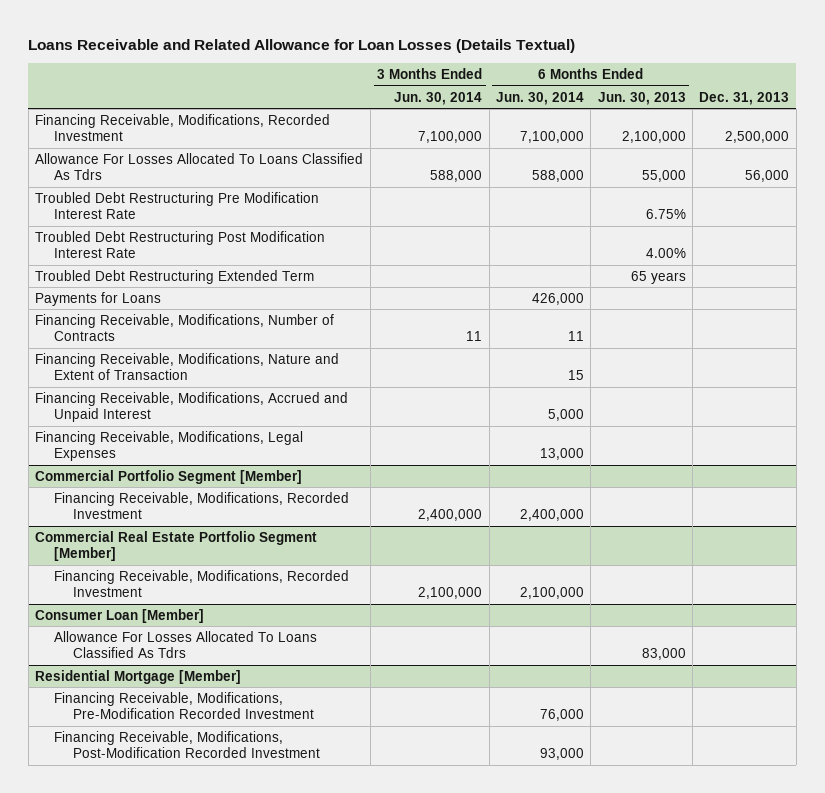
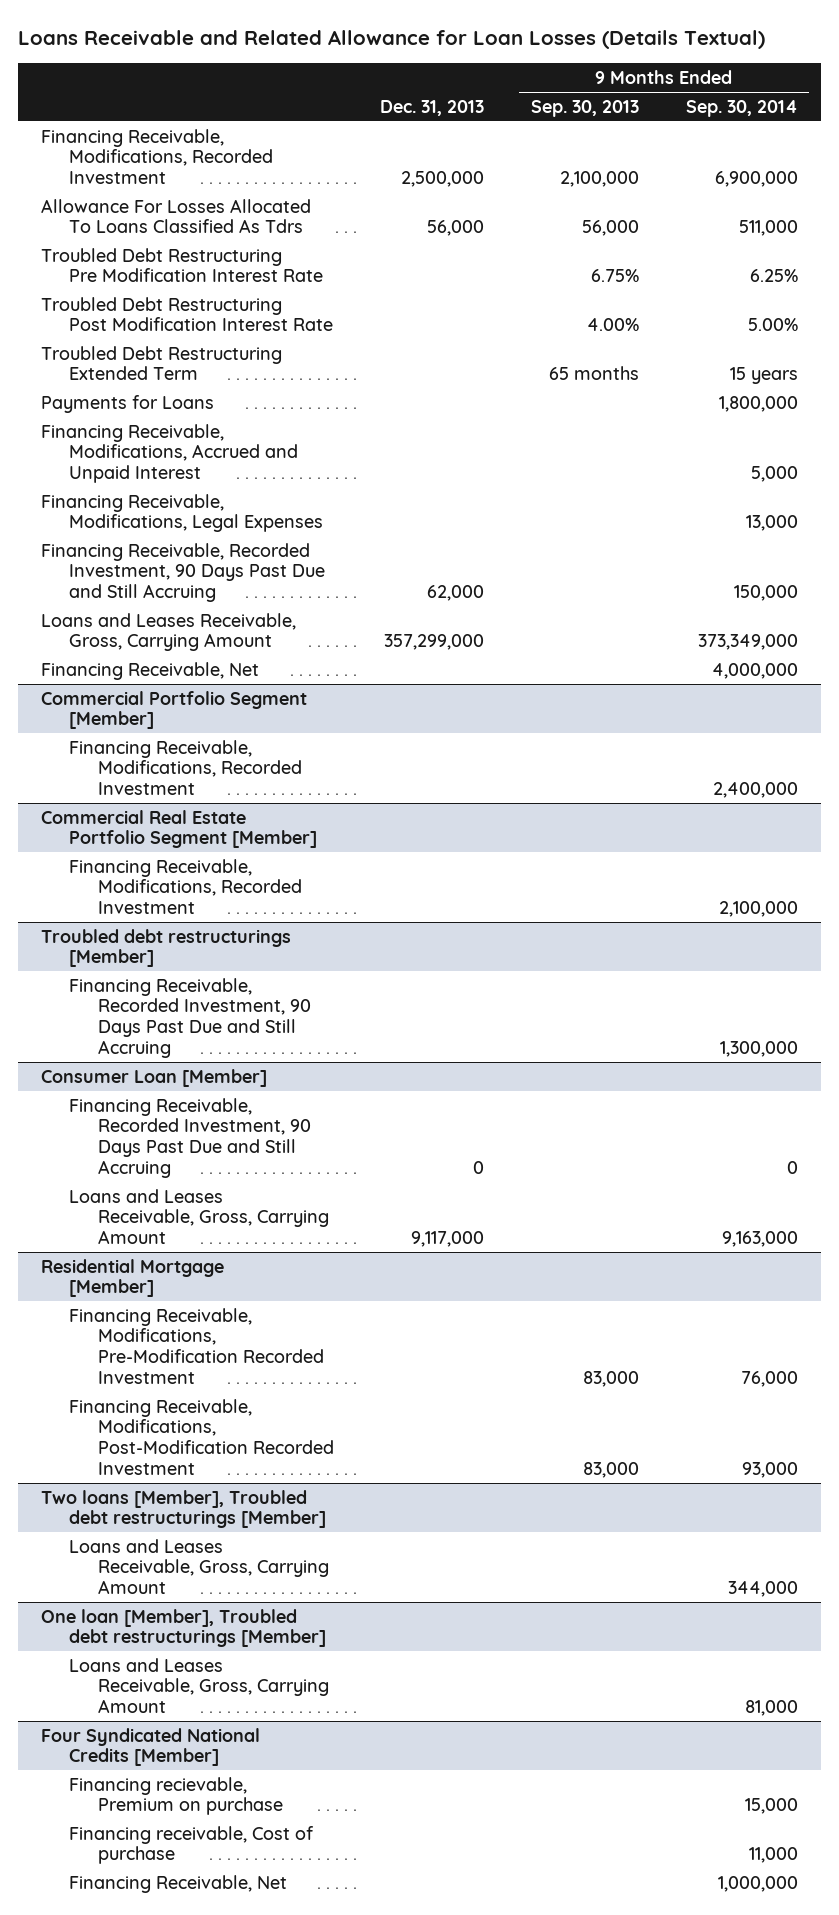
- | 3 Months Ended Jun. 30, 2014 | 6 Months Ended Jun. 30, 2014 | 6 Months Ended Jun. 30, 2013 | Dec. 31, 2013
+ | Dec. 31, 2013 | 9 Months Ended Sep. 30, 2013 | 9 Months Ended Sep. 30, 2014
- Financing Receivable, Modifications, Number of Contracts | 11 | 11 | |
- Financing Receivable, Modifications, Nature and Extent of Transaction | | 15 | |
+ Financing Receivable, Recorded Investment, 90 Days Past Due and Still Accruing | 62,000 | | 150,000
+ Loans and Leases Receivable, Gross, Carrying Amount | 357,299,000 | | 373,349,000
+ Financing Receivable, Net | | | 4,000,000
+ Troubled debt restructurings [Member]
+ Financing Receivable, Recorded Investment, 90 Days Past Due and Still Accruing | | | 1,300,000
@ Consumer Loan [Member]
- Allowance For Losses Allocated To Loans Classified As Tdrs | | | 83,000 |
+ Financing Receivable, Recorded Investment, 90 Days Past Due and Still Accruing | 0 | | 0
+ Loans and Leases Receivable, Gross, Carrying Amount | 9,117,000 | | 9,163,000
+ Two loans [Member], Troubled debt restructurings [Member]
+ Loans and Leases Receivable, Gross, Carrying Amount | | | 344,000
+ One loan [Member], Troubled debt restructurings [Member]
+ Loans and Leases Receivable, Gross, Carrying Amount | | | 81,000
+ Four Syndicated National Credits [Member]
+ Financing recievable, Premium on purchase | | | 15,000
+ Financing receivable, Cost of purchase | | | 11,000
+ Financing Receivable, Net | | | 1,000,000

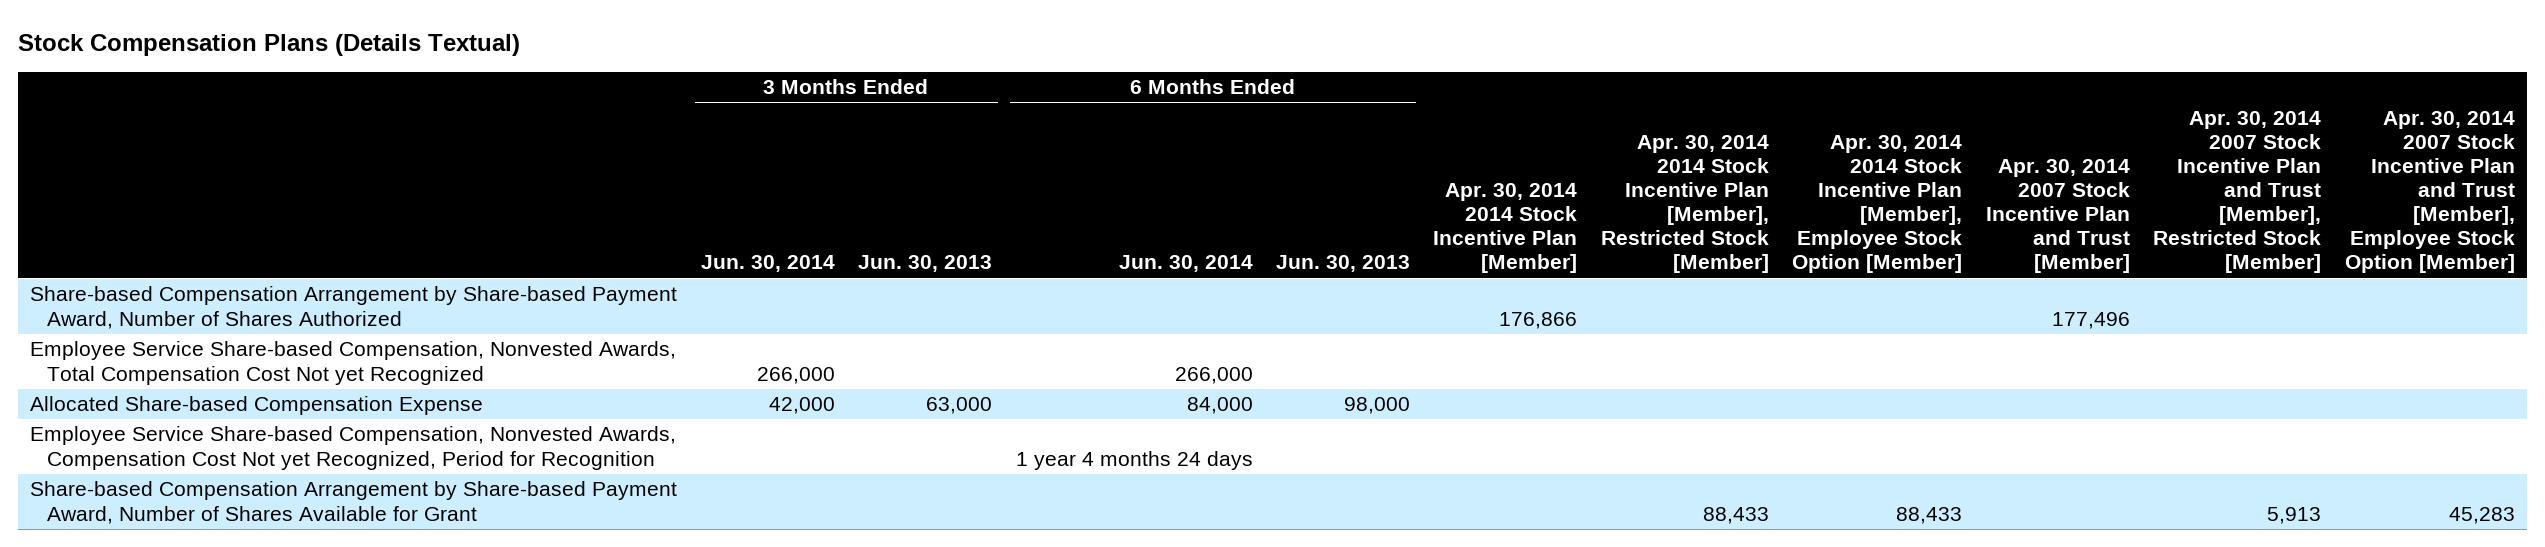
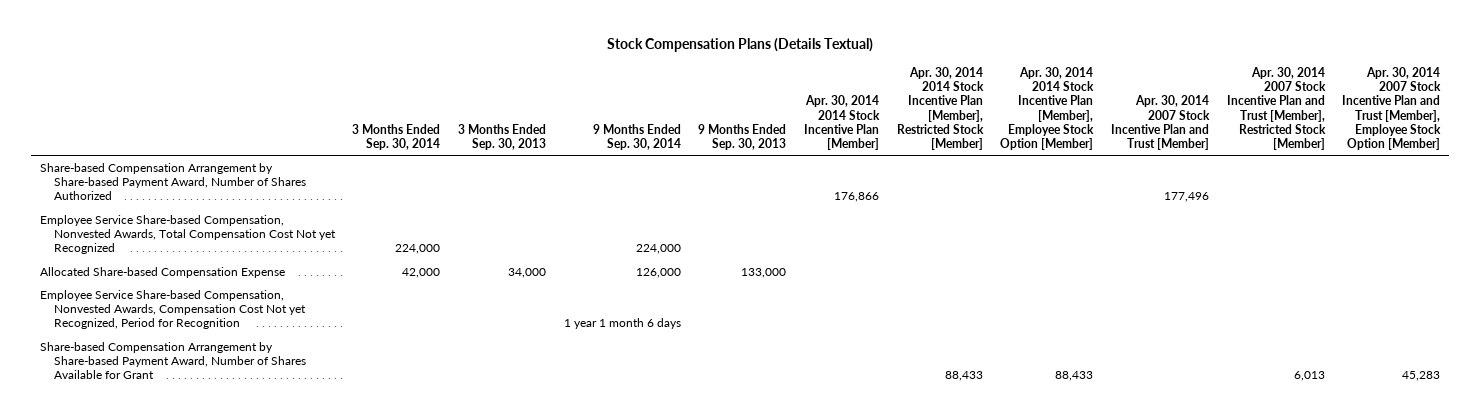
- | 3 Months Ended Jun. 30, 2014 | 3 Months Ended Jun. 30, 2013 | 6 Months Ended Jun. 30, 2014 | 6 Months Ended Jun. 30, 2013 | Apr. 30, 2014 2014 Stock Incentive Plan [Member] | Apr. 30, 2014 2014 Stock Incentive Plan [Member], Restricted Stock [Member] | Apr. 30, 2014 2014 Stock Incentive Plan [Member], Employee Stock Option [Member] | Apr. 30, 2014 2007 Stock Incentive Plan and Trust [Member] | Apr. 30, 2014 2007 Stock Incentive Plan and Trust [Member], Restricted Stock [Member] | Apr. 30, 2014 2007 Stock Incentive Plan and Trust [Member], Employee Stock Option [Member]
+ | 3 Months Ended Sep. 30, 2014 | 3 Months Ended Sep. 30, 2013 | 9 Months Ended Sep. 30, 2014 | 9 Months Ended Sep. 30, 2013 | Apr. 30, 2014 2014 Stock Incentive Plan [Member] | Apr. 30, 2014 2014 Stock Incentive Plan [Member], Restricted Stock [Member] | Apr. 30, 2014 2014 Stock Incentive Plan [Member], Employee Stock Option [Member] | Apr. 30, 2014 2007 Stock Incentive Plan and Trust [Member] | Apr. 30, 2014 2007 Stock Incentive Plan and Trust [Member], Restricted Stock [Member] | Apr. 30, 2014 2007 Stock Incentive Plan and Trust [Member], Employee Stock Option [Member]
- Share-based Compensation Arrangement by Share-based Payment Award, Number of Shares Available for Grant | | | | | | 88,433 | 88,433 | | 5,913 | 45,283
+ Share-based Compensation Arrangement by Share-based Payment Award, Number of Shares Available for Grant | | | | | | 88,433 | 88,433 | | 6,013 | 45,283

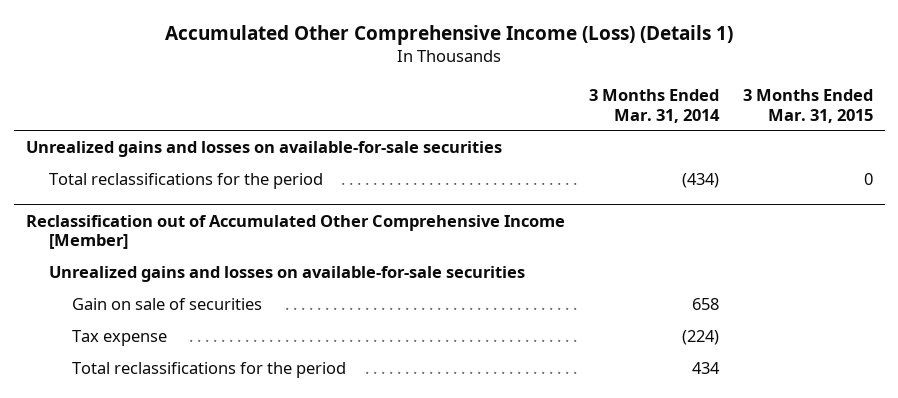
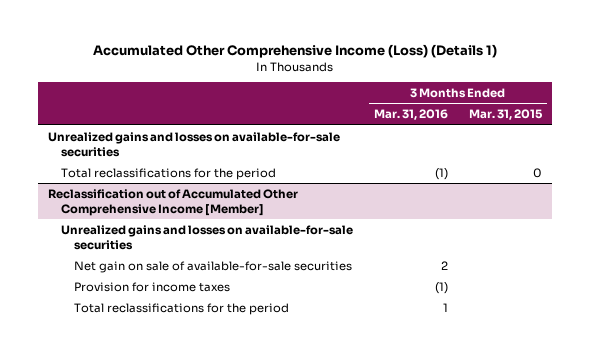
- | 3 Months Ended Mar. 31, 2014 | 3 Months Ended Mar. 31, 2015
+ | 3 Months Ended Mar. 31, 2016 | 3 Months Ended Mar. 31, 2015
@ Reclassification out of Accumulated Other Comprehensive Income [Member]
- Gain on sale of securities | 658 |
- Tax expense | (224) |
+ Net gain on sale of available-for-sale securities | 2 |
+ Provision for income taxes | (1) |

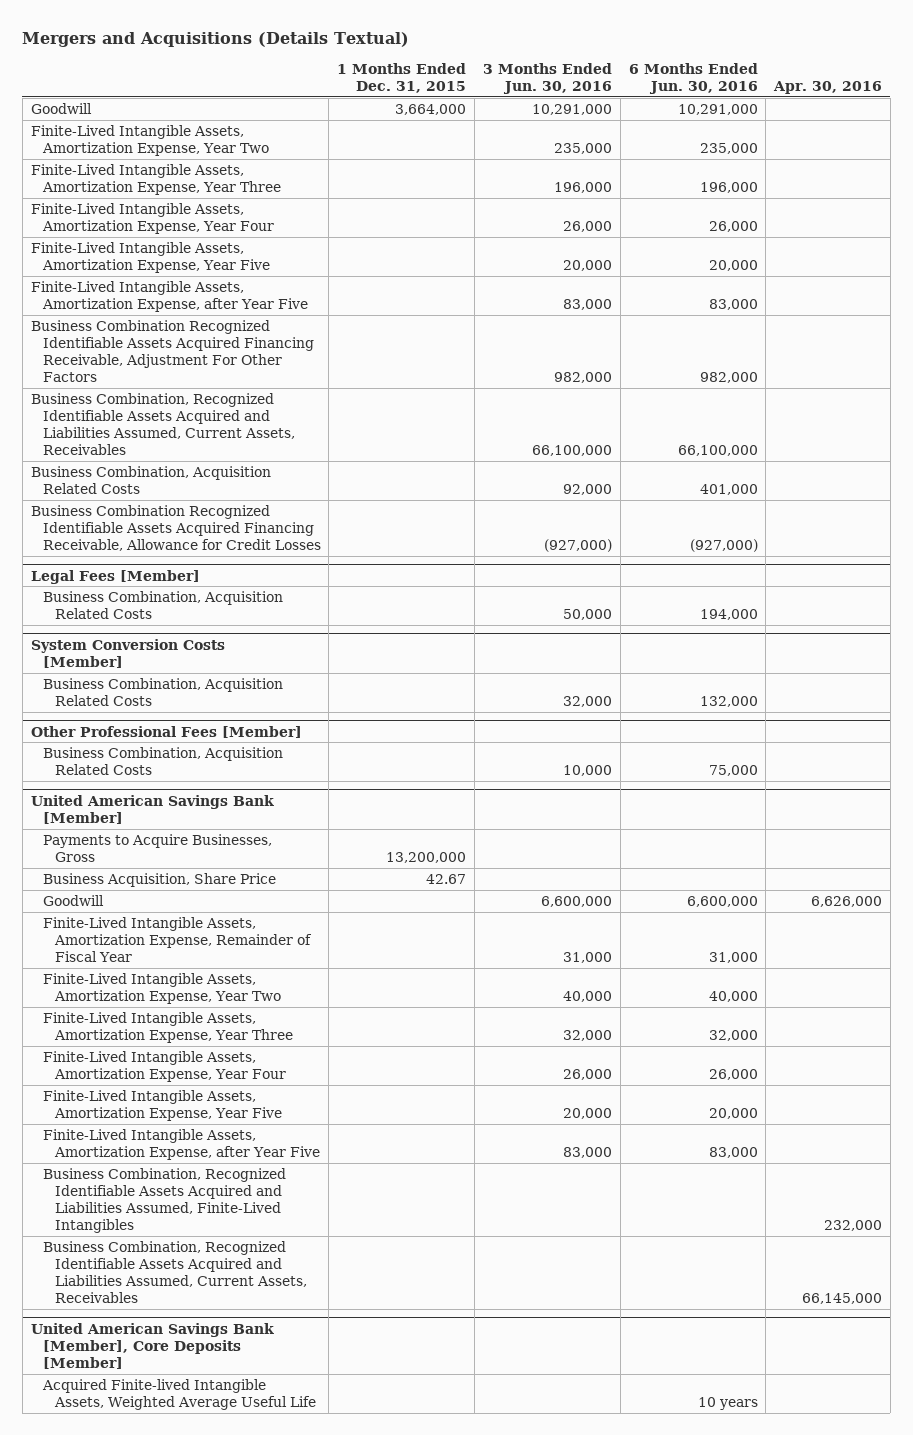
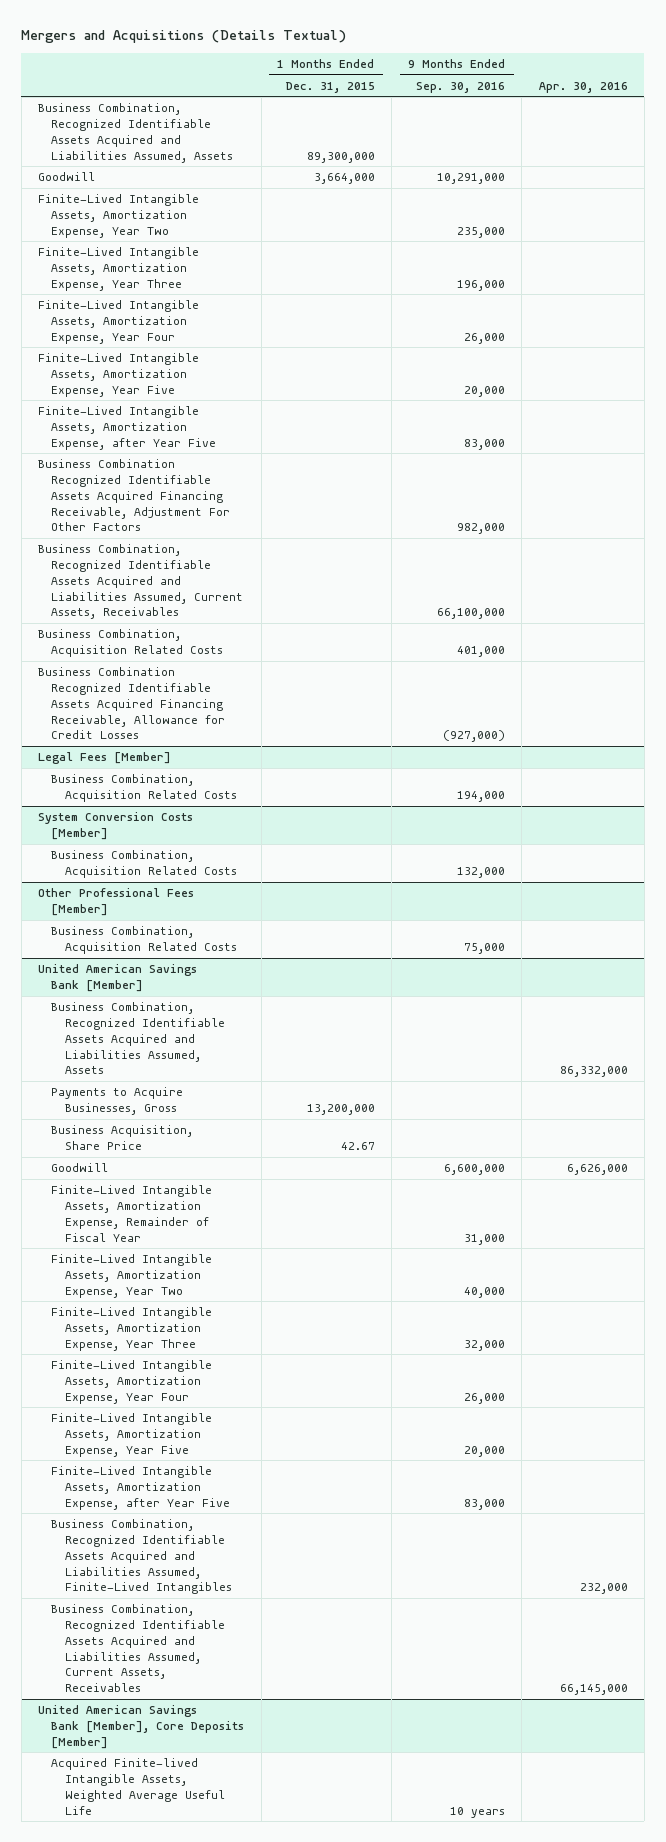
- | 1 Months Ended Dec. 31, 2015 | 3 Months Ended Jun. 30, 2016 | 6 Months Ended Jun. 30, 2016 | Apr. 30, 2016
+ | 1 Months Ended Dec. 31, 2015 | 9 Months Ended Sep. 30, 2016 | Apr. 30, 2016
+ Business Combination, Recognized Identifiable Assets Acquired and Liabilities Assumed, Assets | 89,300,000 | |
@ United American Savings Bank [Member]
+ Business Combination, Recognized Identifiable Assets Acquired and Liabilities Assumed, Assets | | | 86,332,000

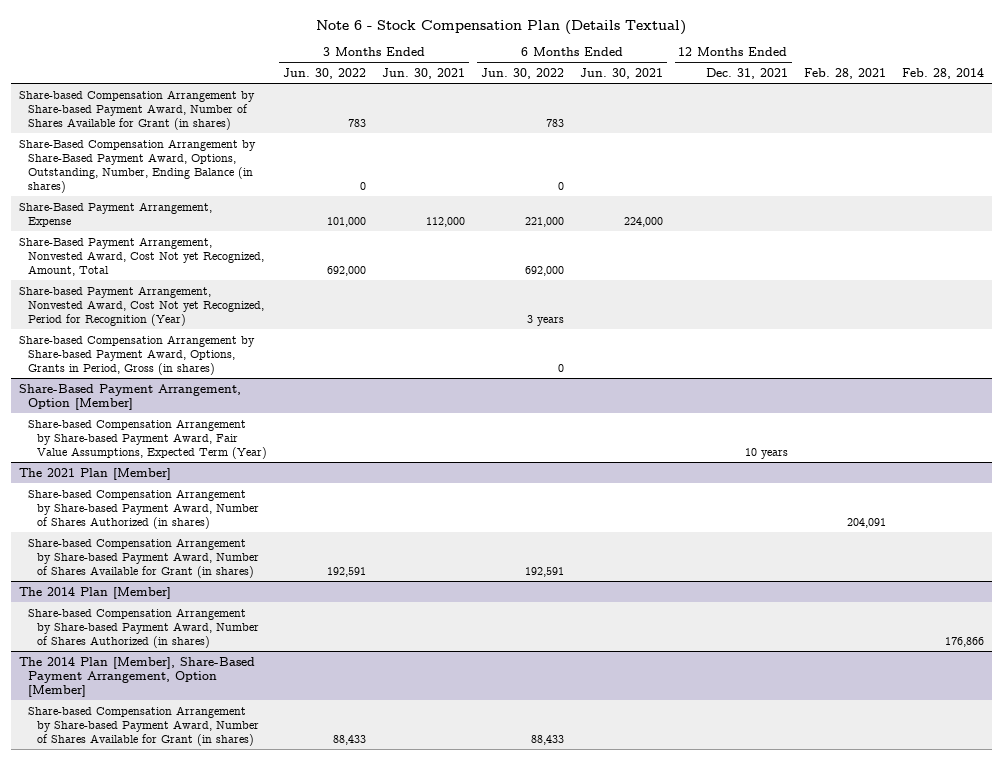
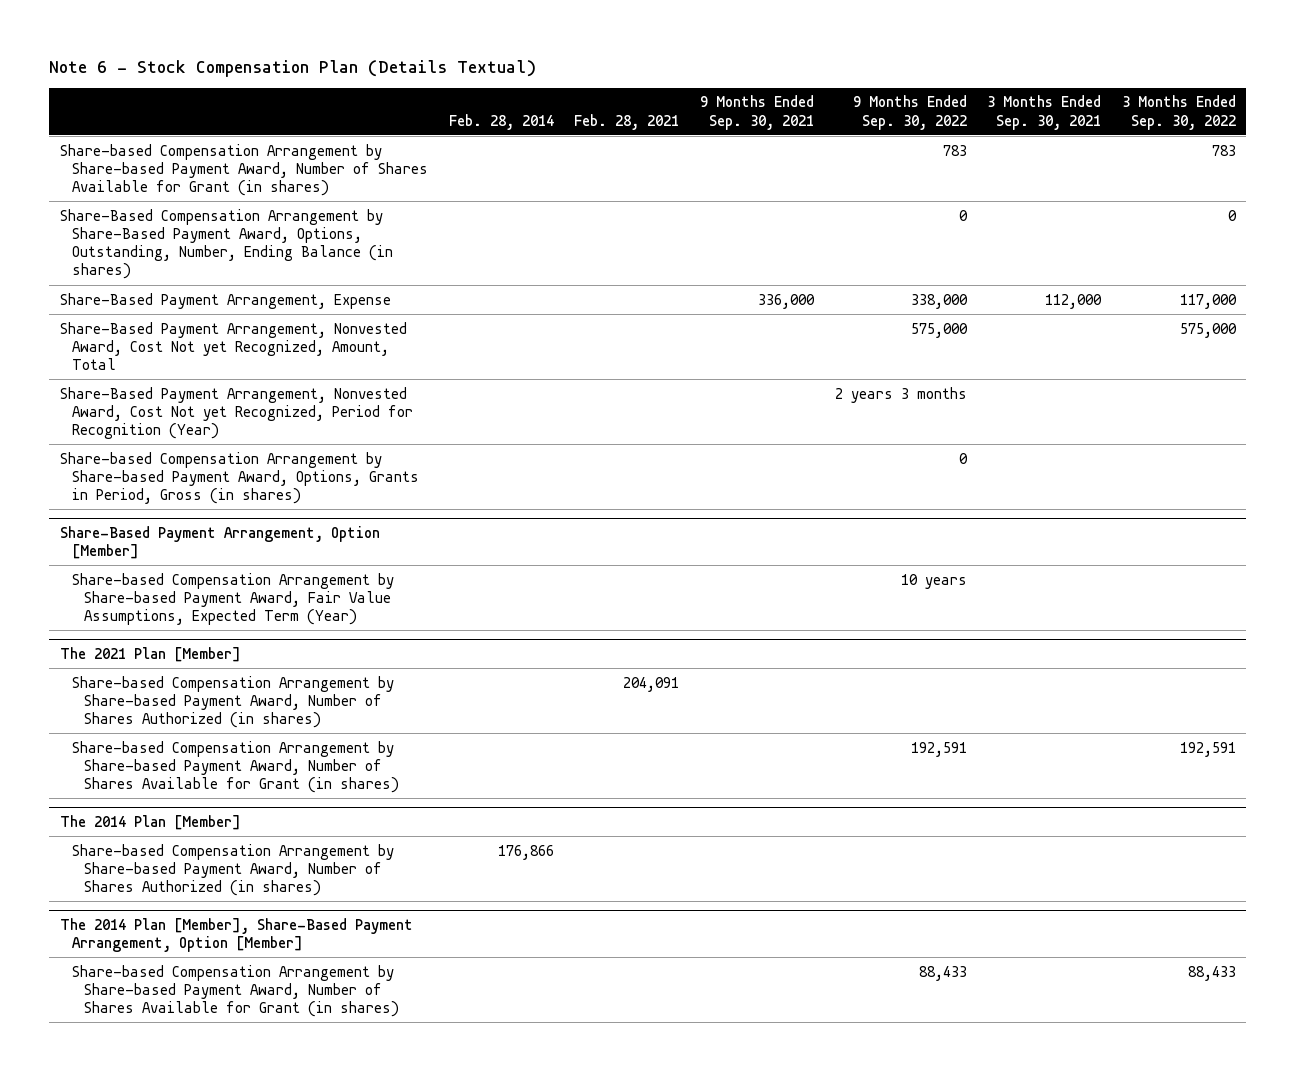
- | 3 Months Ended Jun. 30, 2022 | 3 Months Ended Jun. 30, 2021 | 6 Months Ended Jun. 30, 2022 | 6 Months Ended Jun. 30, 2021 | 12 Months Ended Dec. 31, 2021 | Feb. 28, 2021 | Feb. 28, 2014
+ | Feb. 28, 2014 | Feb. 28, 2021 | 9 Months Ended Sep. 30, 2021 | 9 Months Ended Sep. 30, 2022 | 3 Months Ended Sep. 30, 2021 | 3 Months Ended Sep. 30, 2022
- Share-based Payment Arrangement, Nonvested Award, Cost Not yet Recognized, Period for Recognition (Year) | | | 3 years | | | |
+ Share-Based Payment Arrangement, Nonvested Award, Cost Not yet Recognized, Period for Recognition (Year) | | | | 2 years 3 months | |

